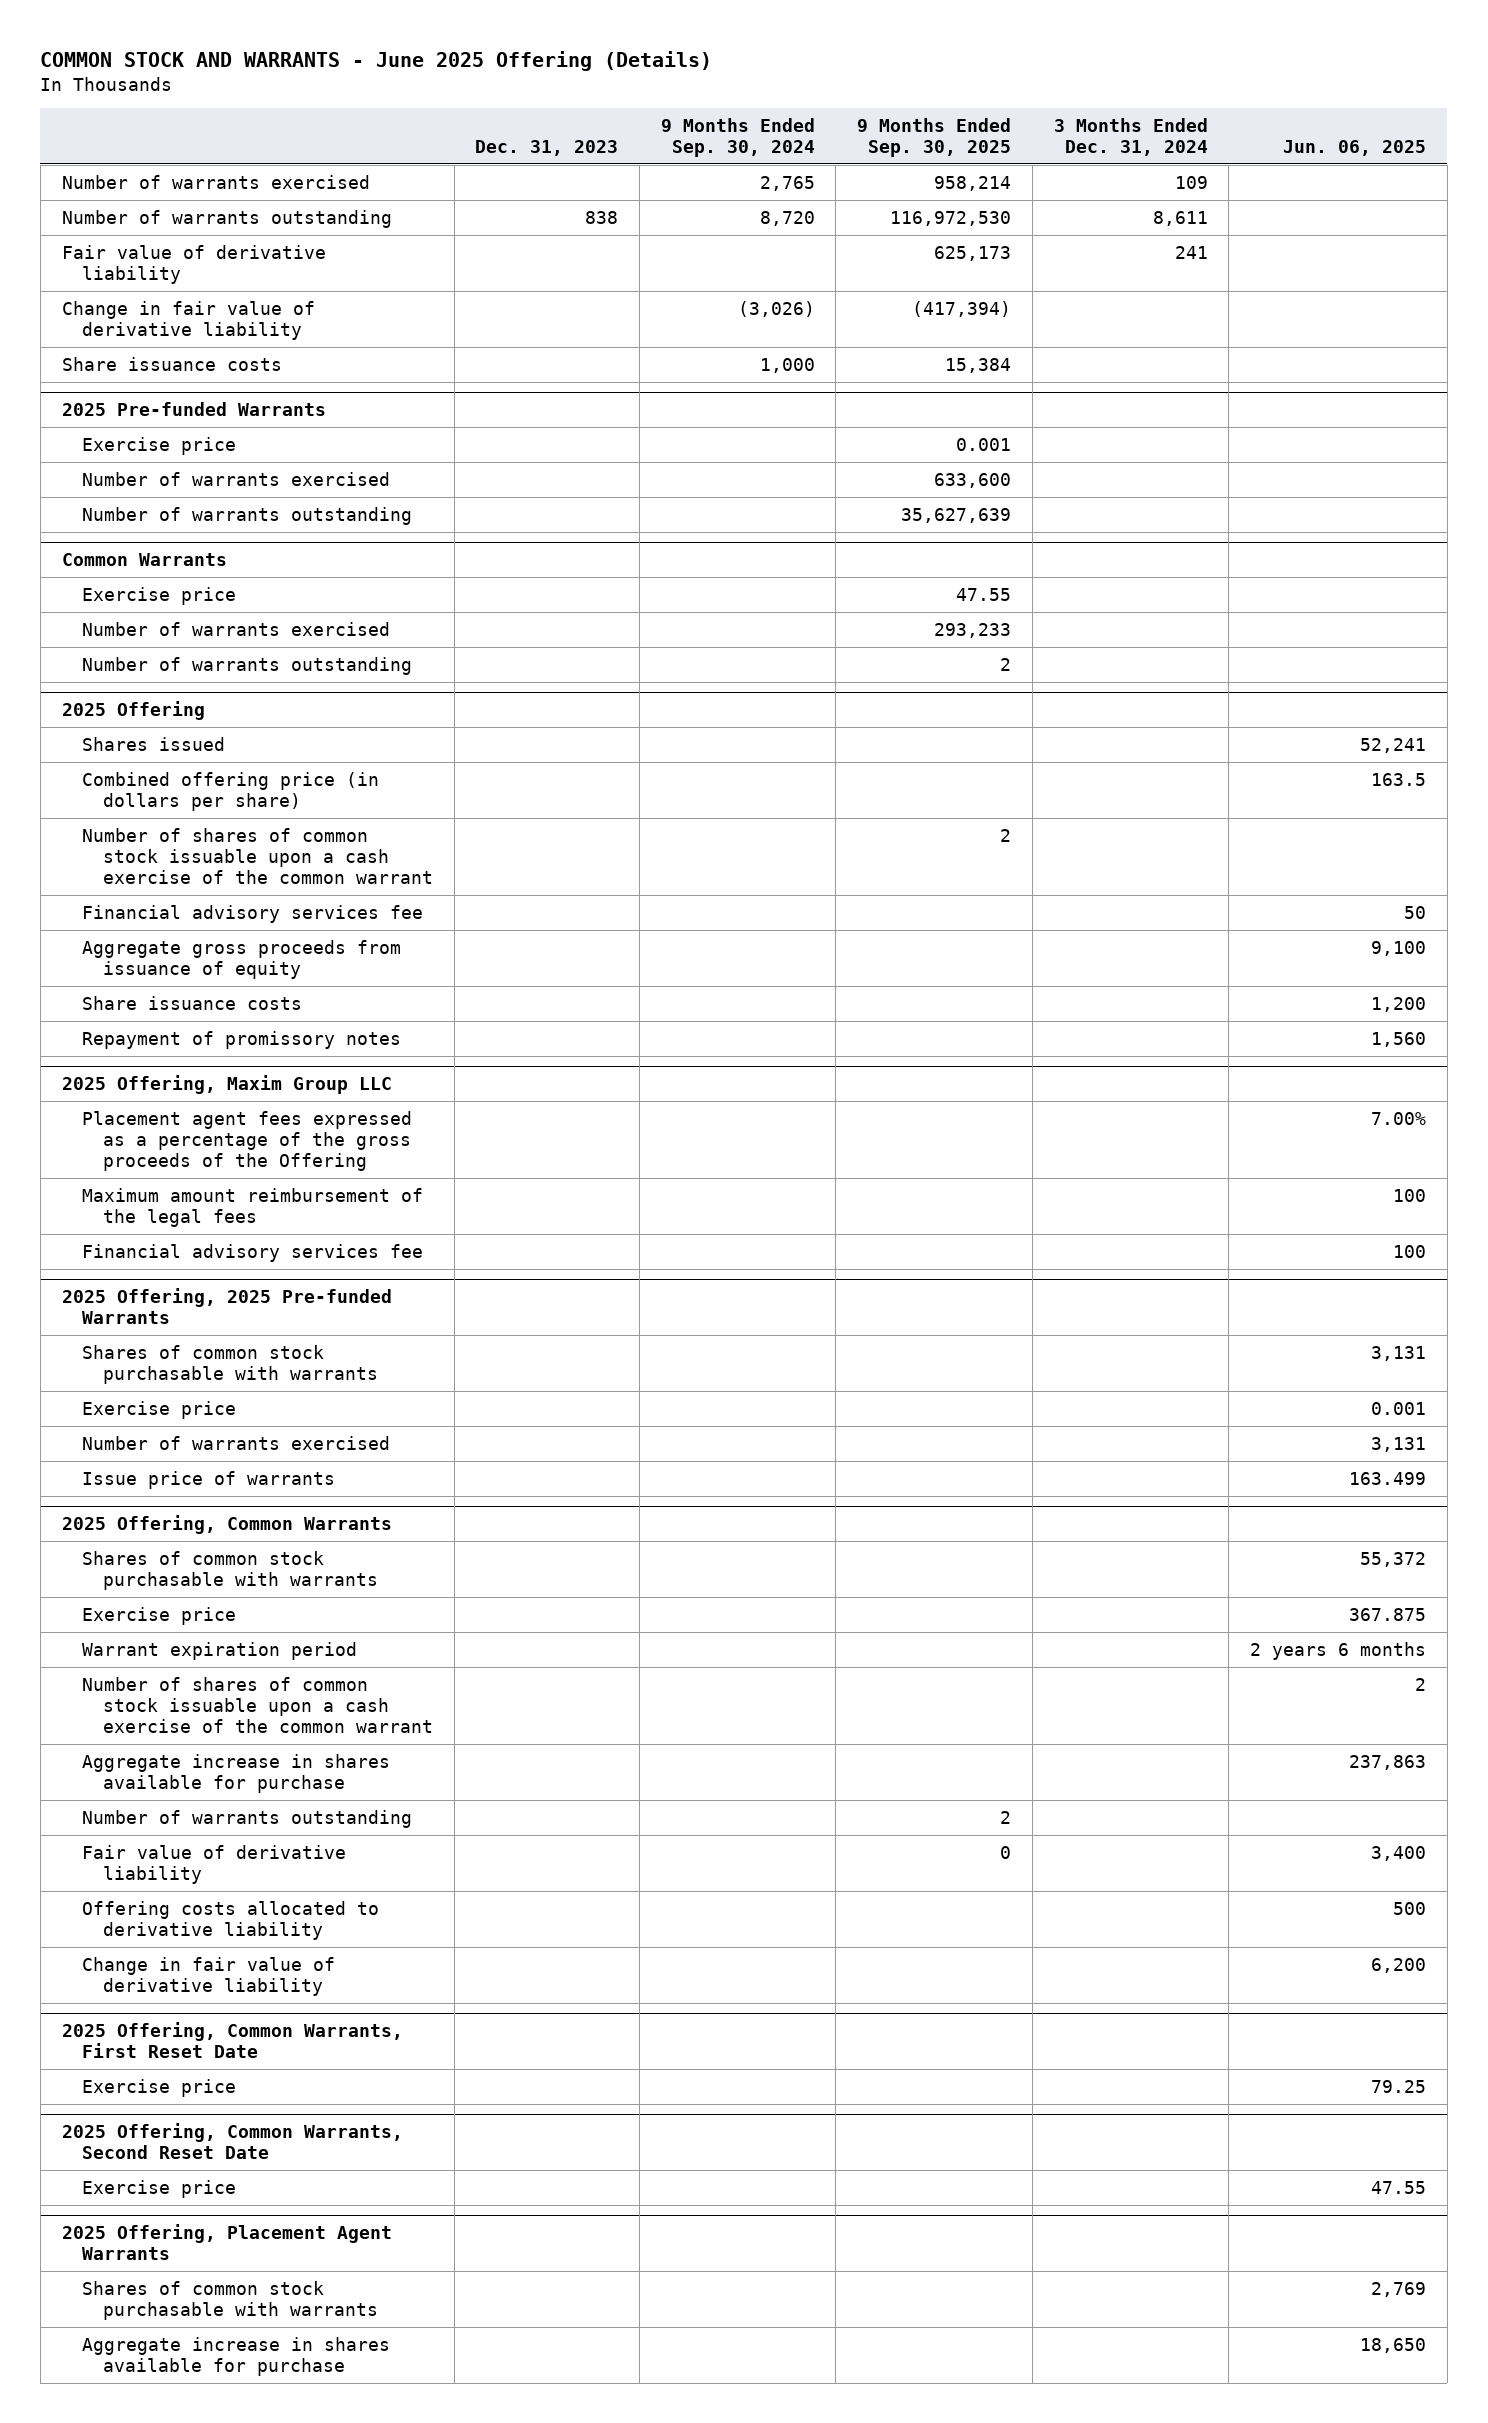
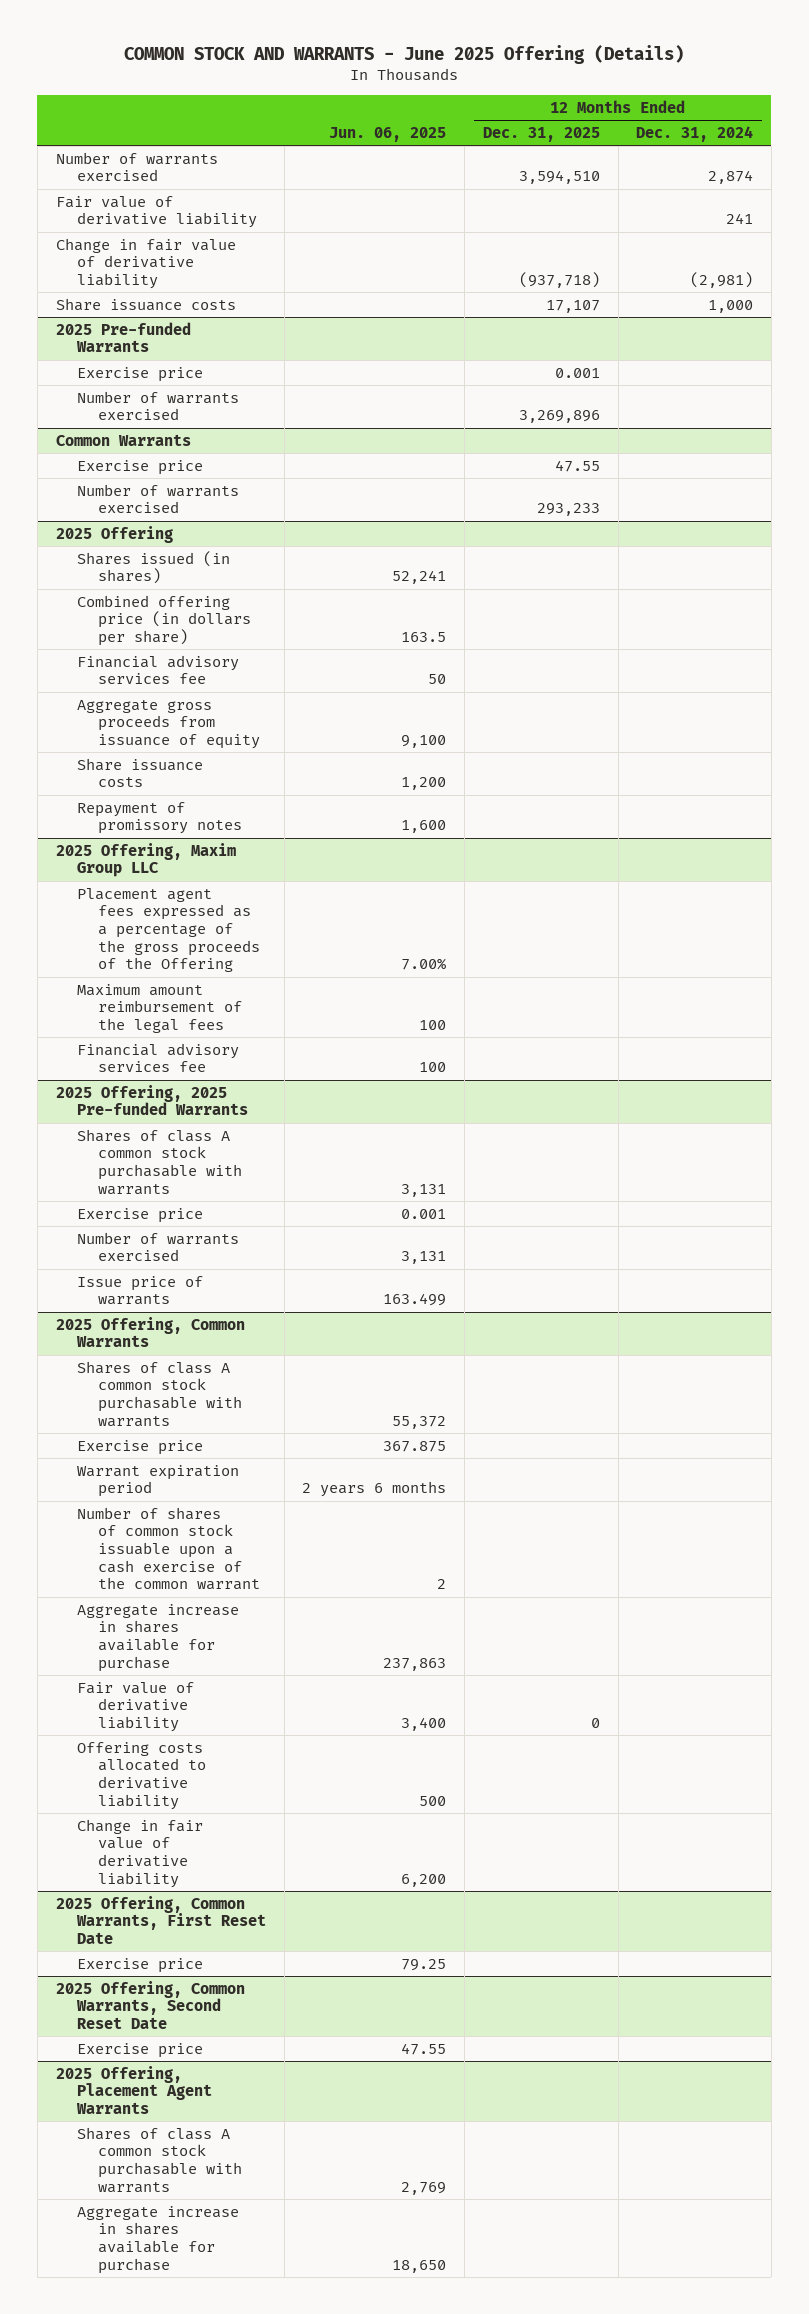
- | Dec. 31, 2023 | 9 Months Ended Sep. 30, 2024 | 9 Months Ended Sep. 30, 2025 | 3 Months Ended Dec. 31, 2024 | Jun. 06, 2025
+ | Jun. 06, 2025 | 12 Months Ended Dec. 31, 2025 | 12 Months Ended Dec. 31, 2024
- Number of warrants outstanding | 838 | 8,720 | 116,972,530 | 8,611 |
@ 2025 Pre-funded Warrants
- Number of warrants outstanding | | | 35,627,639 | |
@ Common Warrants
- Number of warrants outstanding | | | 2 | |
@ 2025 Offering
- Shares issued | | | | | 52,241
+ Shares issued (in shares) | 52,241 | |
- Number of shares of common stock issuable upon a cash exercise of the common warrant | | | 2 | |
- Repayment of promissory notes | | | | | 1,560
+ Repayment of promissory notes | 1,600 | |
@ 2025 Offering, 2025 Pre-funded Warrants
- Shares of common stock purchasable with warrants | | | | | 3,131
+ Shares of class A common stock purchasable with warrants | 3,131 | |
@ 2025 Offering, Common Warrants
- Shares of common stock purchasable with warrants | | | | | 55,372
+ Shares of class A common stock purchasable with warrants | 55,372 | |
- Number of warrants outstanding | | | 2 | |
@ 2025 Offering, Placement Agent Warrants
- Shares of common stock purchasable with warrants | | | | | 2,769
+ Shares of class A common stock purchasable with warrants | 2,769 | |

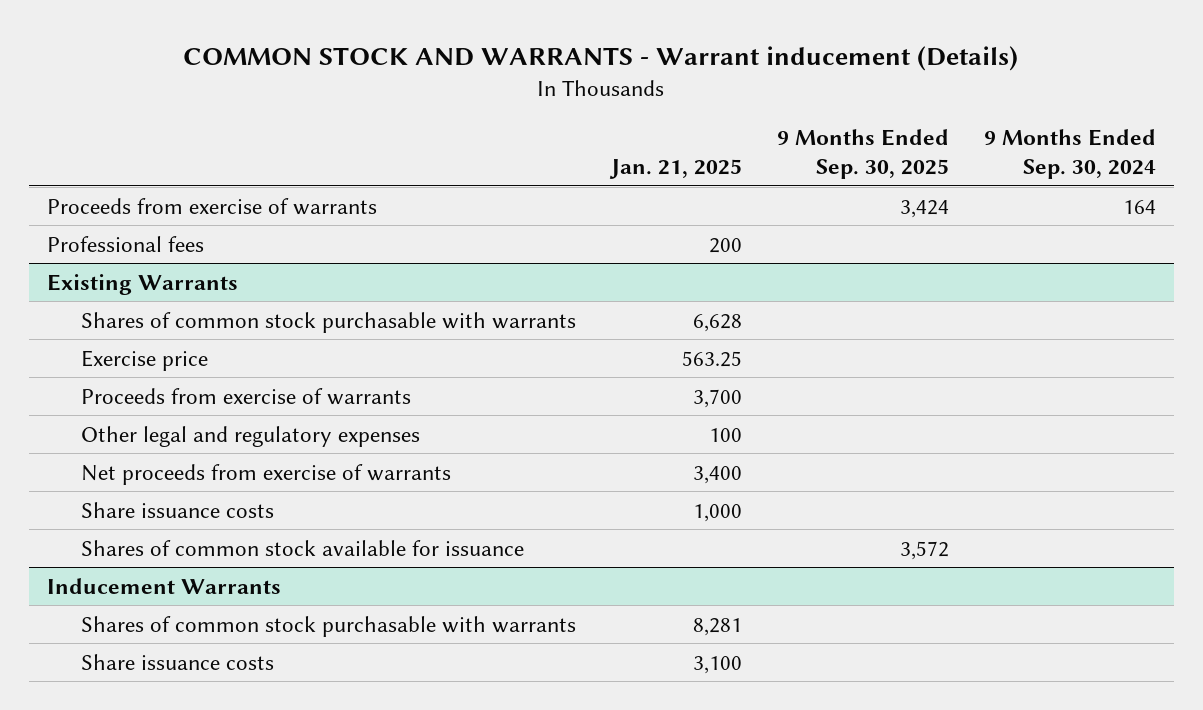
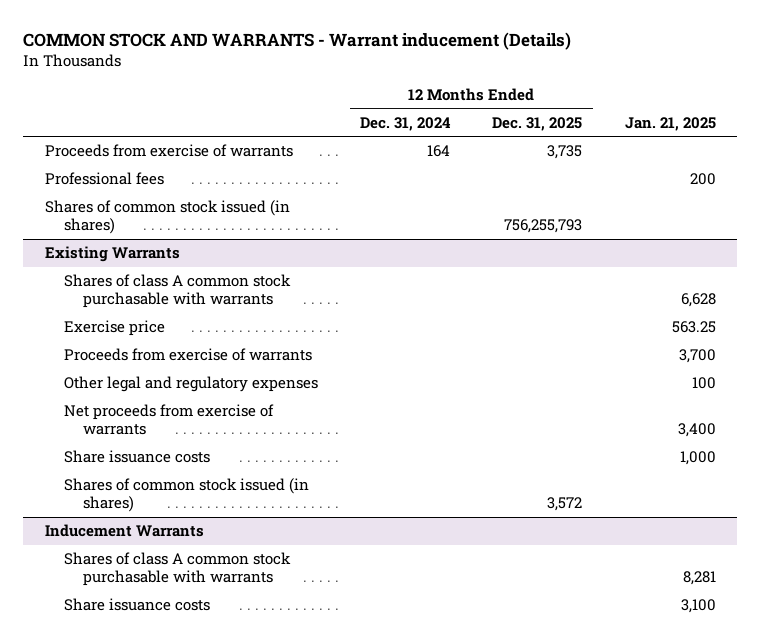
- | Jan. 21, 2025 | 9 Months Ended Sep. 30, 2025 | 9 Months Ended Sep. 30, 2024
+ | 12 Months Ended Dec. 31, 2024 | 12 Months Ended Dec. 31, 2025 | Jan. 21, 2025
+ Shares of common stock issued (in shares) | | 756,255,793 |
@ Existing Warrants
- Shares of common stock purchasable with warrants | 6,628 | |
+ Shares of class A common stock purchasable with warrants | | | 6,628
- Shares of common stock available for issuance | | 3,572 |
+ Shares of common stock issued (in shares) | | 3,572 |
@ Inducement Warrants
- Shares of common stock purchasable with warrants | 8,281 | |
+ Shares of class A common stock purchasable with warrants | | | 8,281

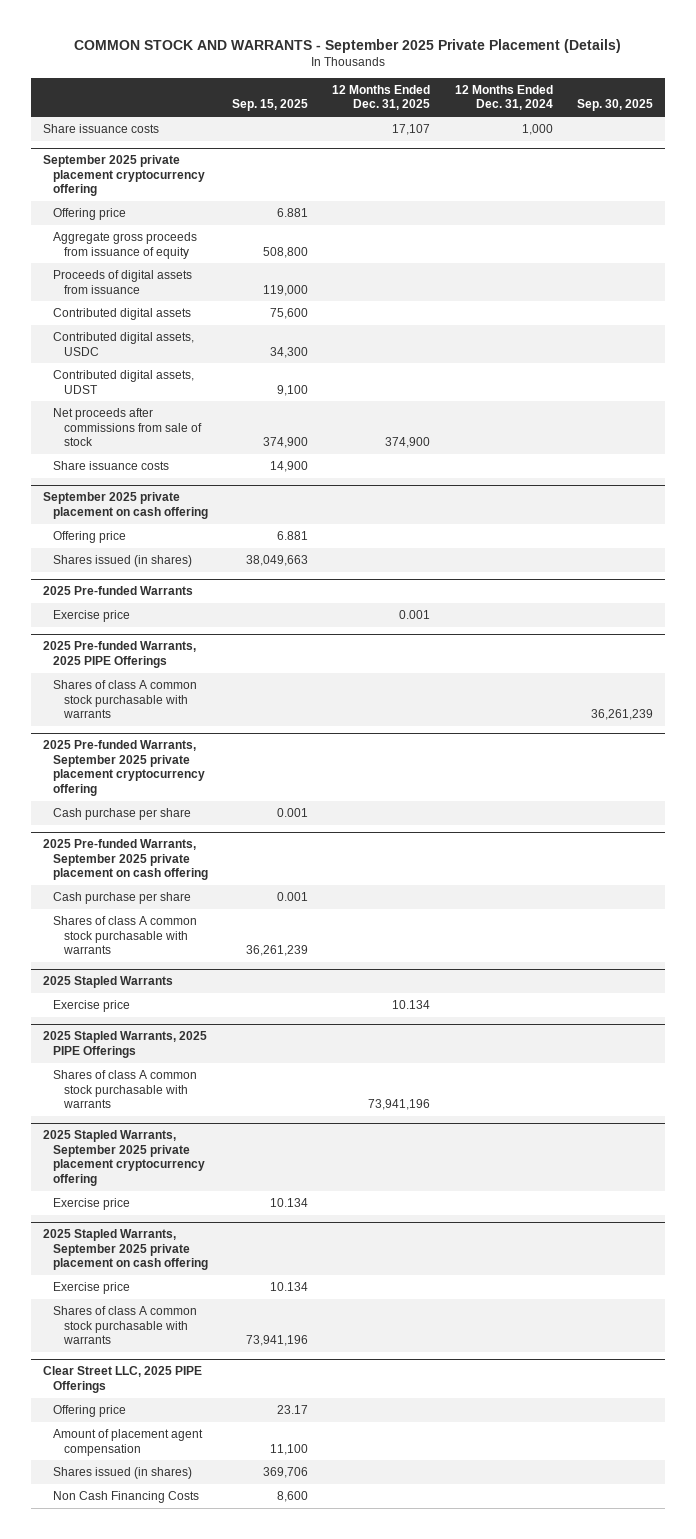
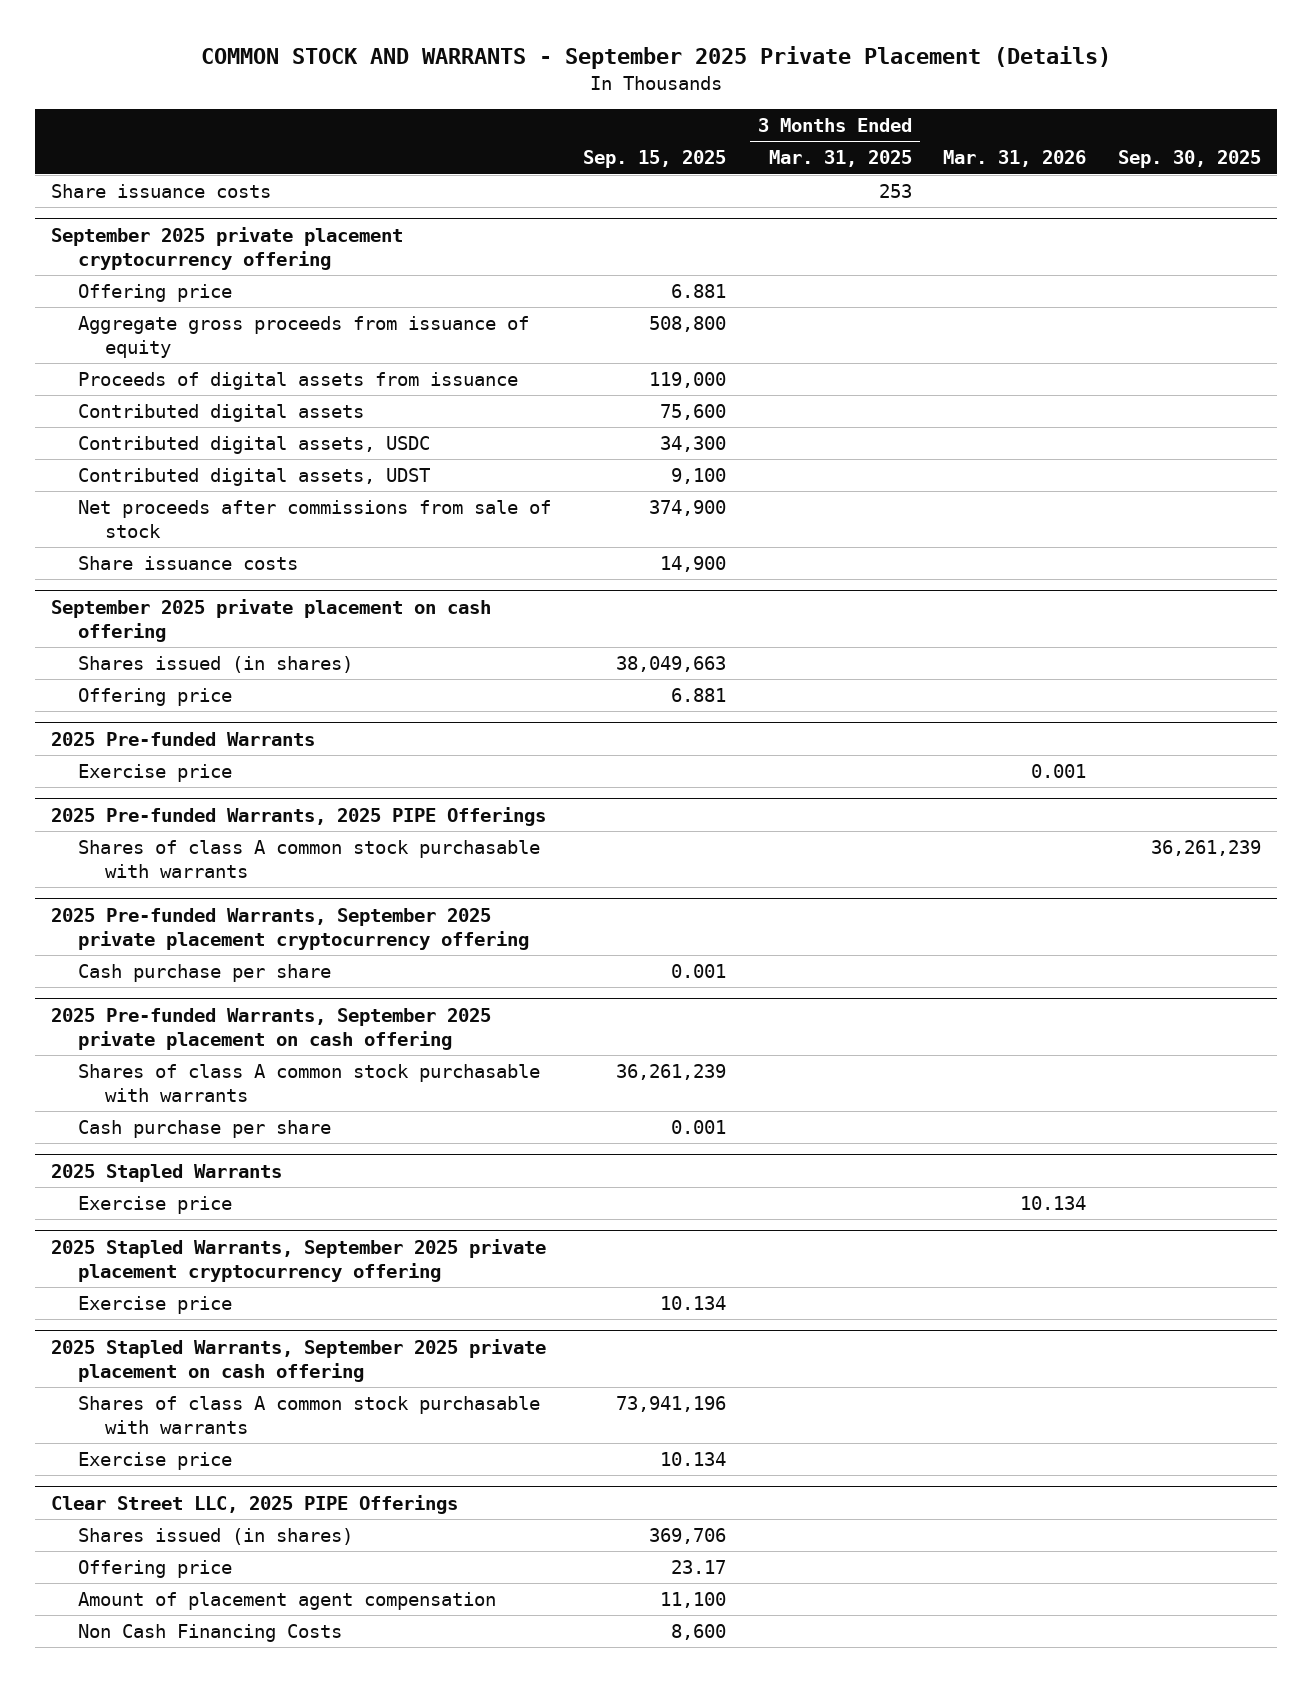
- | Sep. 15, 2025 | 12 Months Ended Dec. 31, 2025 | 12 Months Ended Dec. 31, 2024 | Sep. 30, 2025
+ | Sep. 15, 2025 | 3 Months Ended Mar. 31, 2025 | Mar. 31, 2026 | Sep. 30, 2025
@ September 2025 private placement on cash offering
moved down: Offering price | 6.881 | | |
@ 2025 Pre-funded Warrants, September 2025 private placement on cash offering
moved down: Cash purchase per share | 0.001 | | |
- 2025 Stapled Warrants, 2025 PIPE Offerings
- Shares of class A common stock purchasable with warrants | | 73,941,196 | |
@ 2025 Stapled Warrants, September 2025 private placement on cash offering
moved down: Exercise price | 10.134 | | |
@ Clear Street LLC, 2025 PIPE Offerings
moved up: Shares issued (in shares) | 369,706 | | |

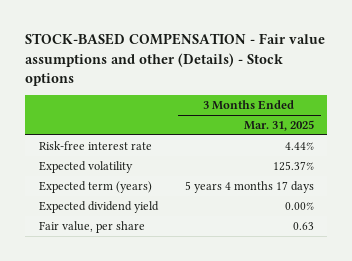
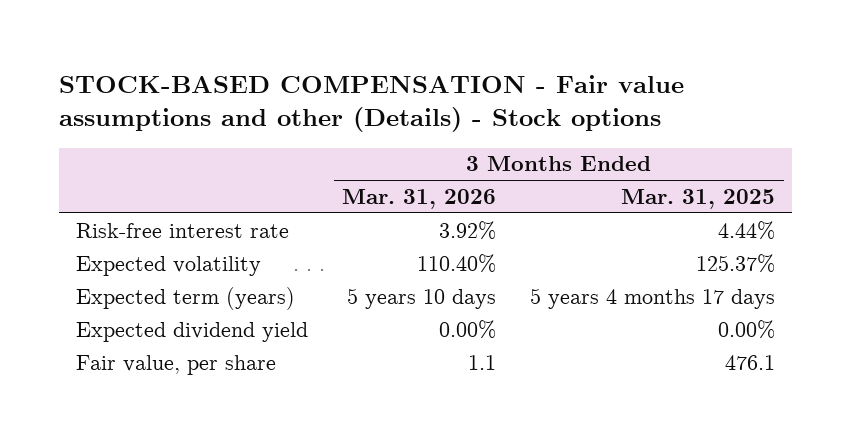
- | 3 Months Ended Mar. 31, 2025
+ | 3 Months Ended Mar. 31, 2026 | 3 Months Ended Mar. 31, 2025
- Fair value, per share | 0.63
+ Fair value, per share | 1.1 | 476.1

